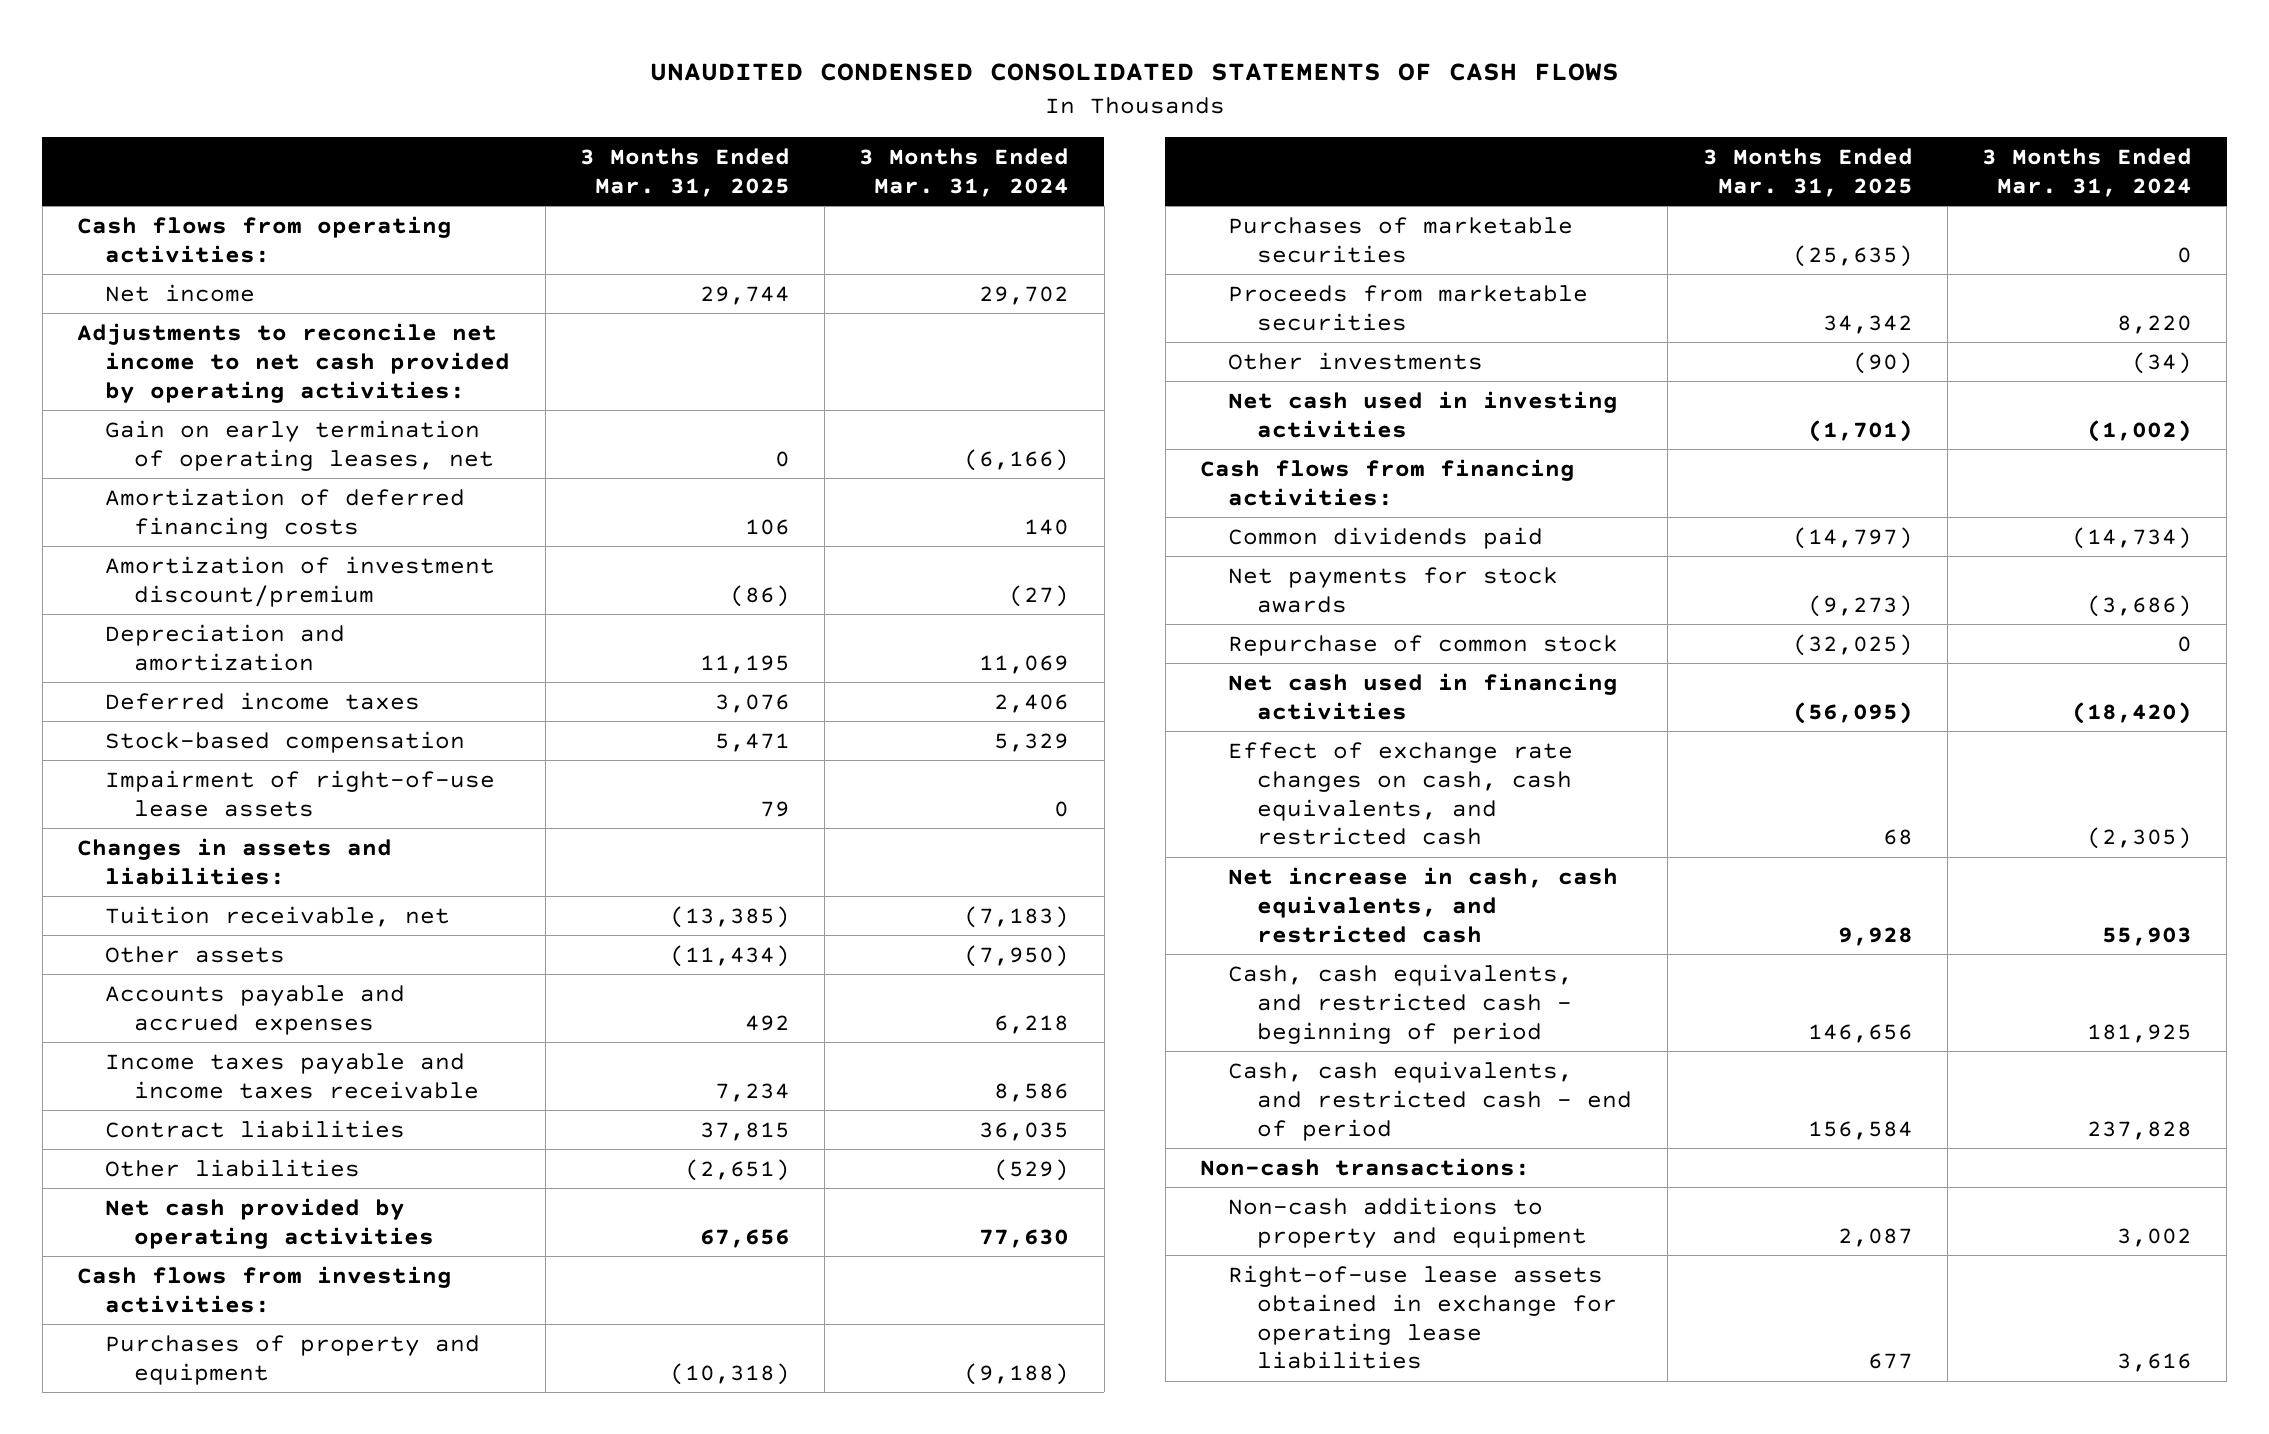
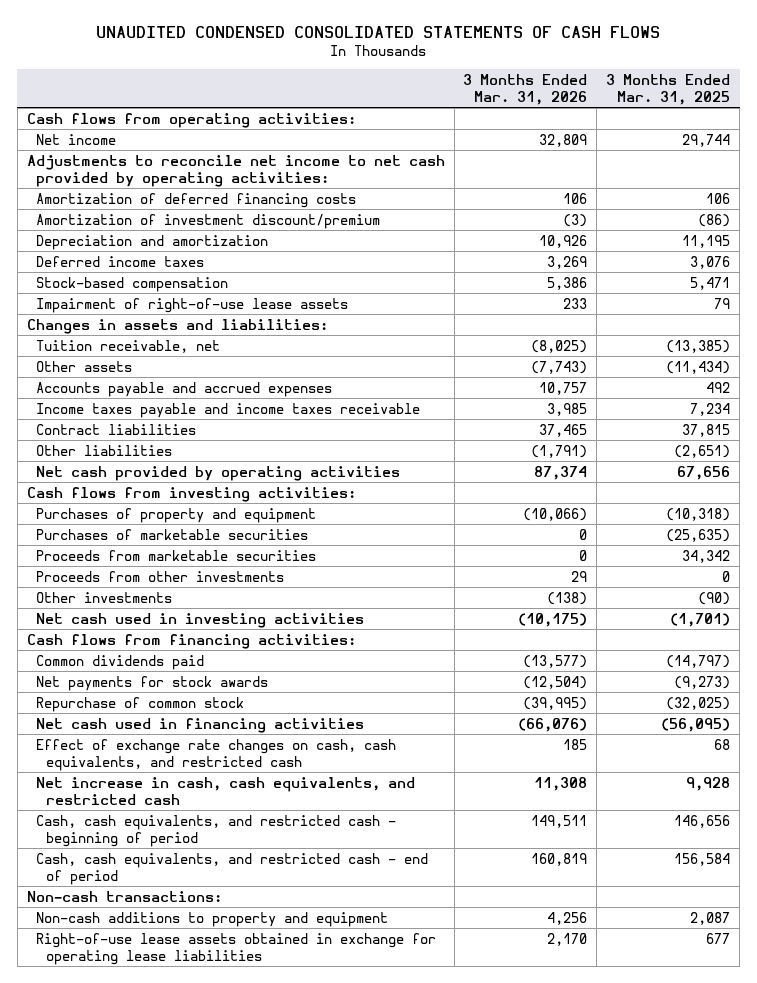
- | 3 Months Ended Mar. 31, 2025 | 3 Months Ended Mar. 31, 2024
+ | 3 Months Ended Mar. 31, 2026 | 3 Months Ended Mar. 31, 2025
- Gain on early termination of operating leases, net | 0 | (6,166)
+ Proceeds from other investments | 29 | 0

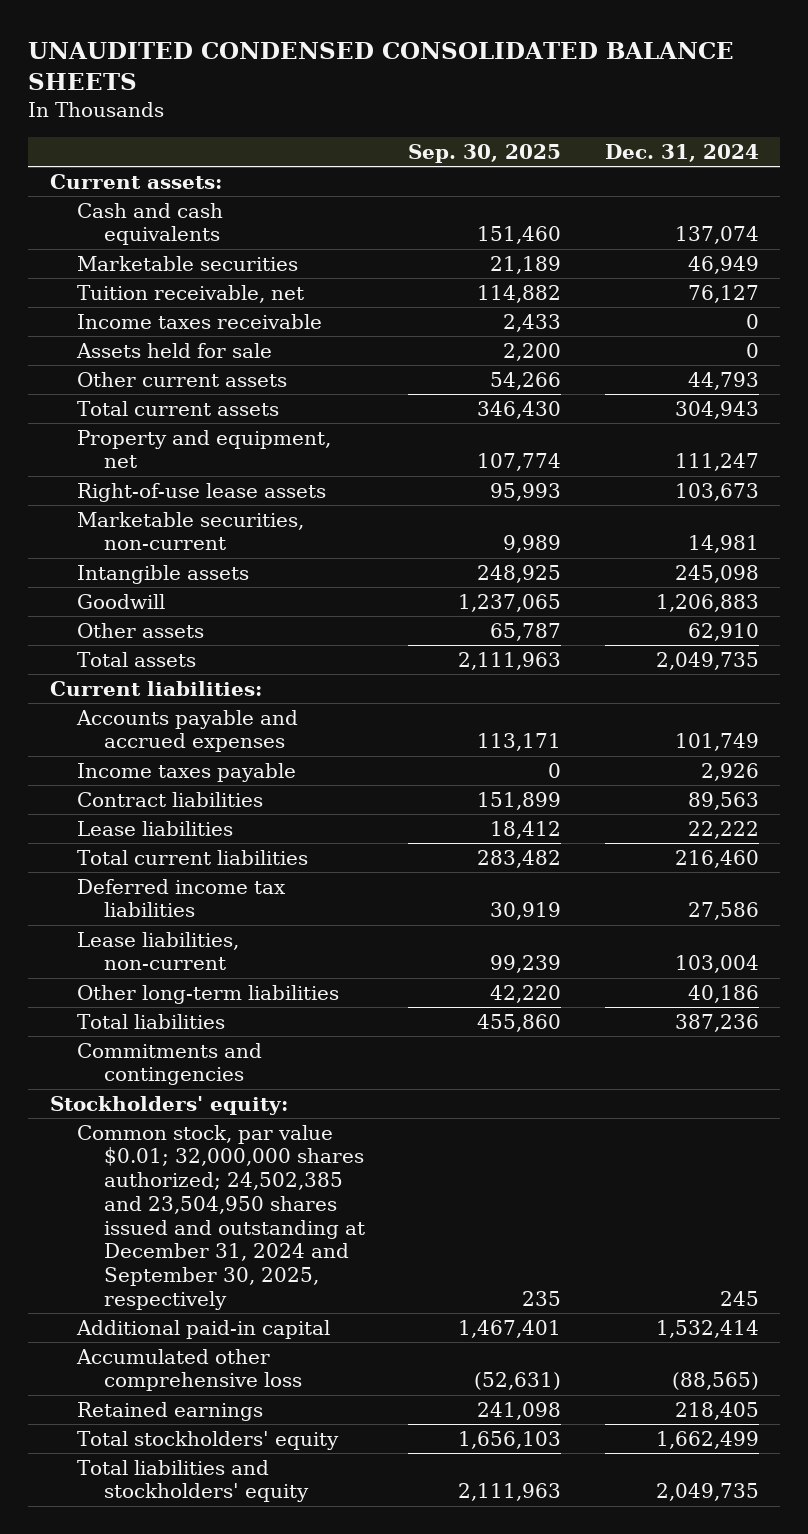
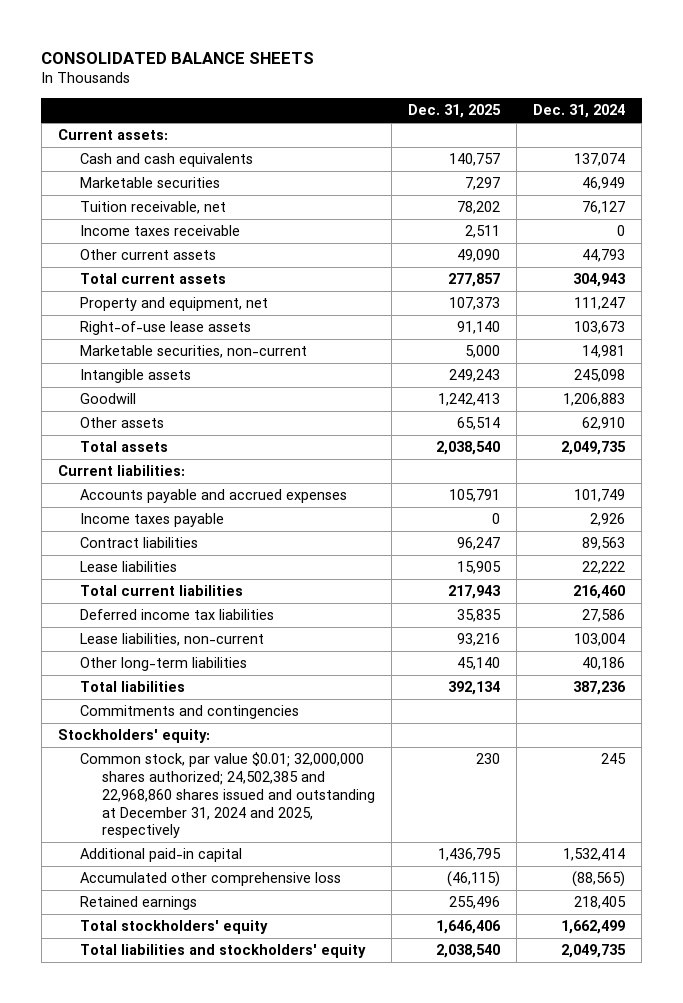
- UNAUDITED CONDENSED CONSOLIDATED BALANCE SHEETS
+ CONSOLIDATED BALANCE SHEETS
- | Sep. 30, 2025 | Dec. 31, 2024
+ | Dec. 31, 2025 | Dec. 31, 2024
- Assets held for sale | 2,200 | 0
- Common stock, par value $0.01; 32,000,000 shares authorized; 24,502,385 and 23,504,950 shares issued and outstanding at December 31, 2024 and September 30, 2025, respectively | 235 | 245
+ Common stock, par value $0.01; 32,000,000 shares authorized; 24,502,385 and 22,968,860 shares issued and outstanding at December 31, 2024 and 2025, respectively | 230 | 245

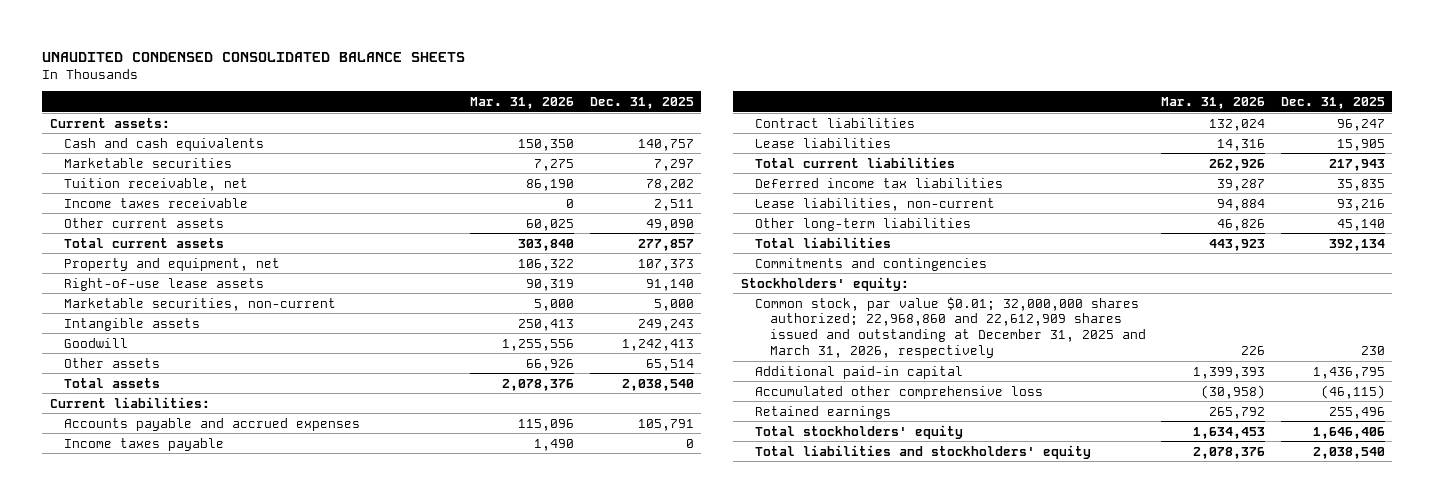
- CONSOLIDATED BALANCE SHEETS
+ UNAUDITED CONDENSED CONSOLIDATED BALANCE SHEETS
- | Dec. 31, 2025 | Dec. 31, 2024
+ | Mar. 31, 2026 | Dec. 31, 2025
- Common stock, par value $0.01; 32,000,000 shares authorized; 24,502,385 and 22,968,860 shares issued and outstanding at December 31, 2024 and 2025, respectively | 230 | 245
+ Common stock, par value $0.01; 32,000,000 shares authorized; 22,968,860 and 22,612,909 shares issued and outstanding at December 31, 2025 and March 31, 2026, respectively | 226 | 230

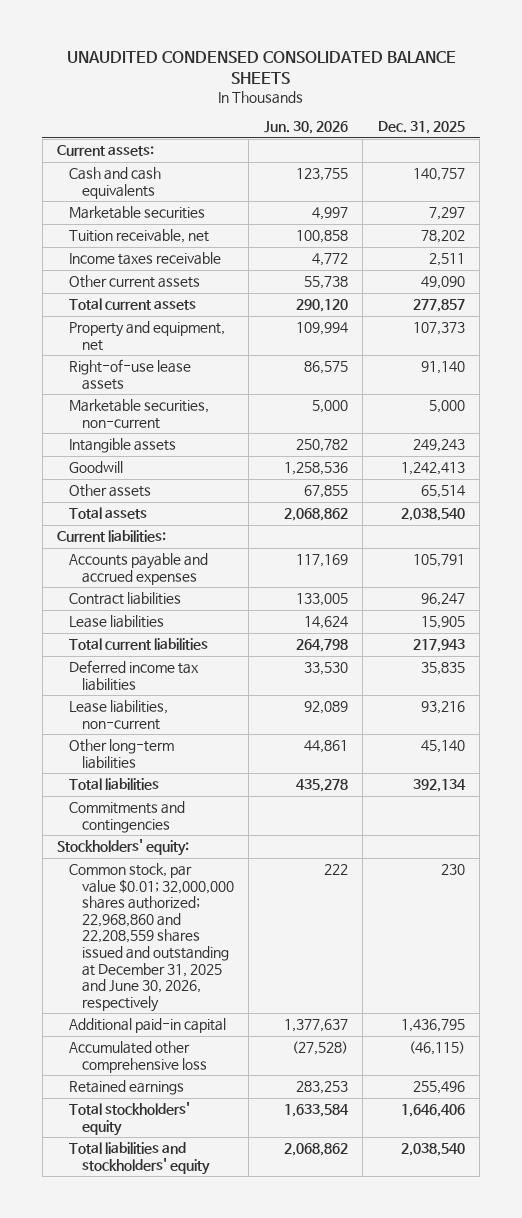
- | Mar. 31, 2026 | Dec. 31, 2025
+ | Jun. 30, 2026 | Dec. 31, 2025
- Income taxes payable | 1,490 | 0
- Common stock, par value $0.01; 32,000,000 shares authorized; 22,968,860 and 22,612,909 shares issued and outstanding at December 31, 2025 and March 31, 2026, respectively | 226 | 230
+ Common stock, par value $0.01; 32,000,000 shares authorized; 22,968,860 and 22,208,559 shares issued and outstanding at December 31, 2025 and June 30, 2026, respectively | 222 | 230

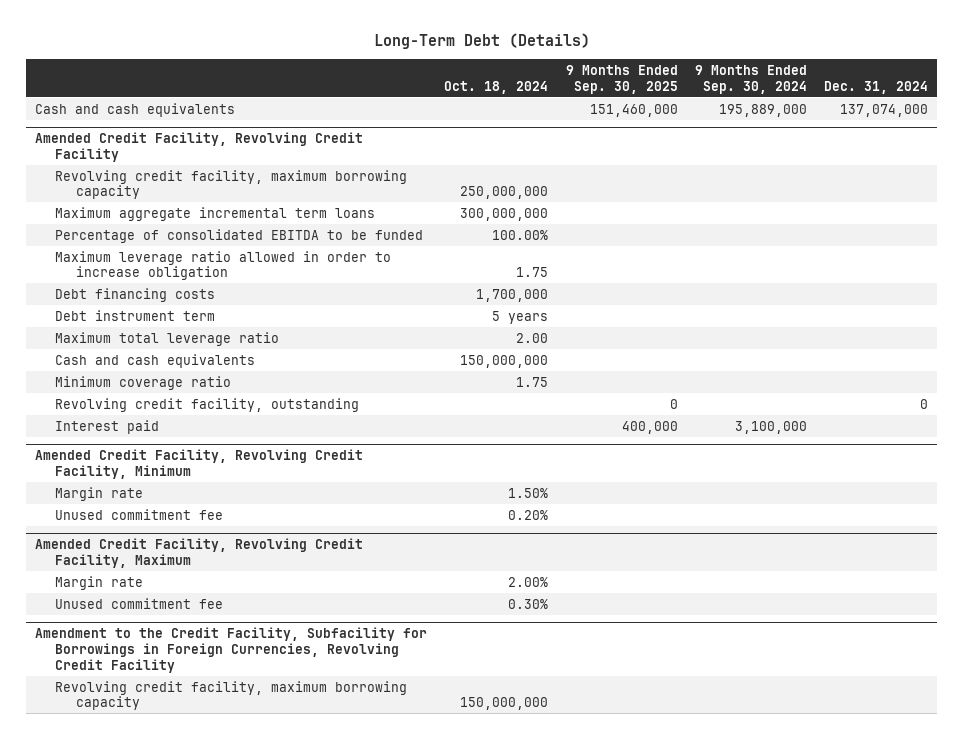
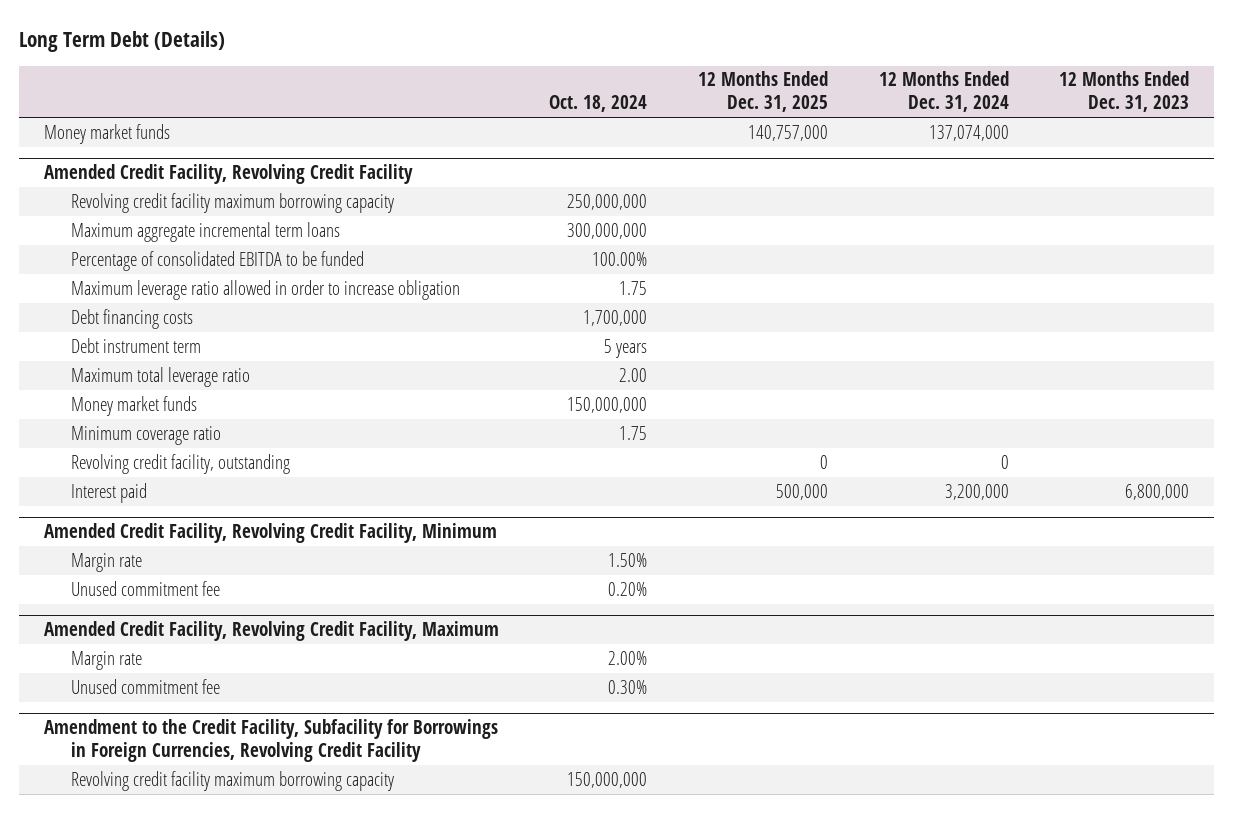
- Long-Term Debt (Details)
+ Long Term Debt (Details)
- | Oct. 18, 2024 | 9 Months Ended Sep. 30, 2025 | 9 Months Ended Sep. 30, 2024 | Dec. 31, 2024
+ | Oct. 18, 2024 | 12 Months Ended Dec. 31, 2025 | 12 Months Ended Dec. 31, 2024 | 12 Months Ended Dec. 31, 2023
- Cash and cash equivalents | | 151,460,000 | 195,889,000 | 137,074,000
+ Money market funds | | 140,757,000 | 137,074,000 |
@ Amended Credit Facility, Revolving Credit Facility
- Revolving credit facility, maximum borrowing capacity | 250,000,000 | | |
+ Revolving credit facility maximum borrowing capacity | 250,000,000 | | |
- Cash and cash equivalents | 150,000,000 | | |
+ Money market funds | 150,000,000 | | |
@ Amendment to the Credit Facility, Subfacility for Borrowings in Foreign Currencies, Revolving Credit Facility
- Revolving credit facility, maximum borrowing capacity | 150,000,000 | | |
+ Revolving credit facility maximum borrowing capacity | 150,000,000 | | |

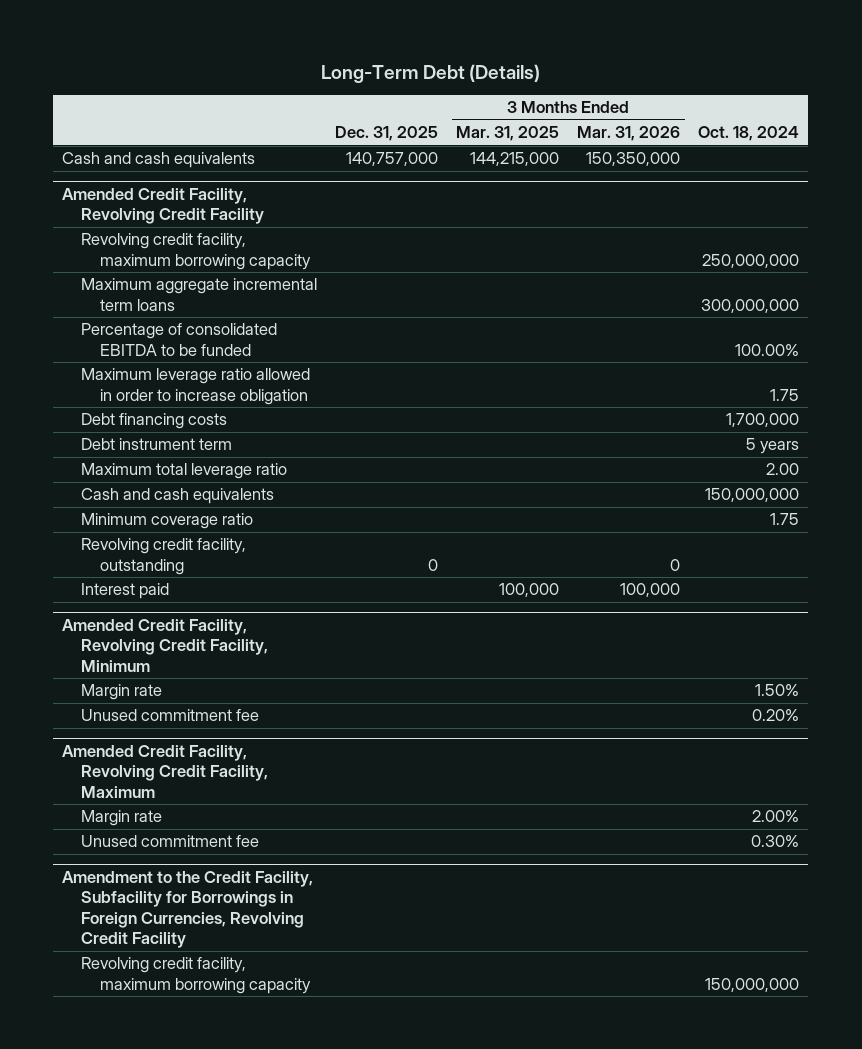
- Long Term Debt (Details)
+ Long-Term Debt (Details)
- | Oct. 18, 2024 | 12 Months Ended Dec. 31, 2025 | 12 Months Ended Dec. 31, 2024 | 12 Months Ended Dec. 31, 2023
+ | Dec. 31, 2025 | 3 Months Ended Mar. 31, 2025 | 3 Months Ended Mar. 31, 2026 | Oct. 18, 2024
- Money market funds | | 140,757,000 | 137,074,000 |
+ Cash and cash equivalents | 140,757,000 | 144,215,000 | 150,350,000 |
@ Amended Credit Facility, Revolving Credit Facility
- Revolving credit facility maximum borrowing capacity | 250,000,000 | | |
+ Revolving credit facility, maximum borrowing capacity | | | | 250,000,000
- Money market funds | 150,000,000 | | |
+ Cash and cash equivalents | | | | 150,000,000
@ Amendment to the Credit Facility, Subfacility for Borrowings in Foreign Currencies, Revolving Credit Facility
- Revolving credit facility maximum borrowing capacity | 150,000,000 | | |
+ Revolving credit facility, maximum borrowing capacity | | | | 150,000,000

